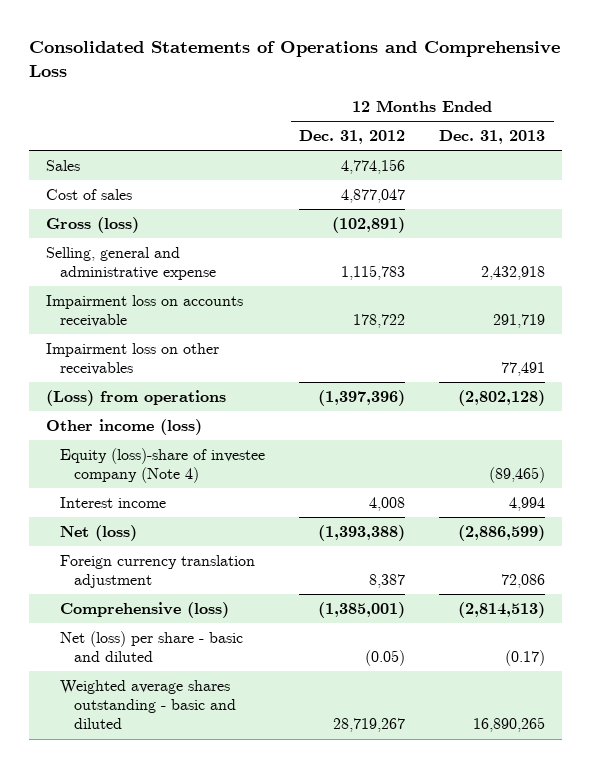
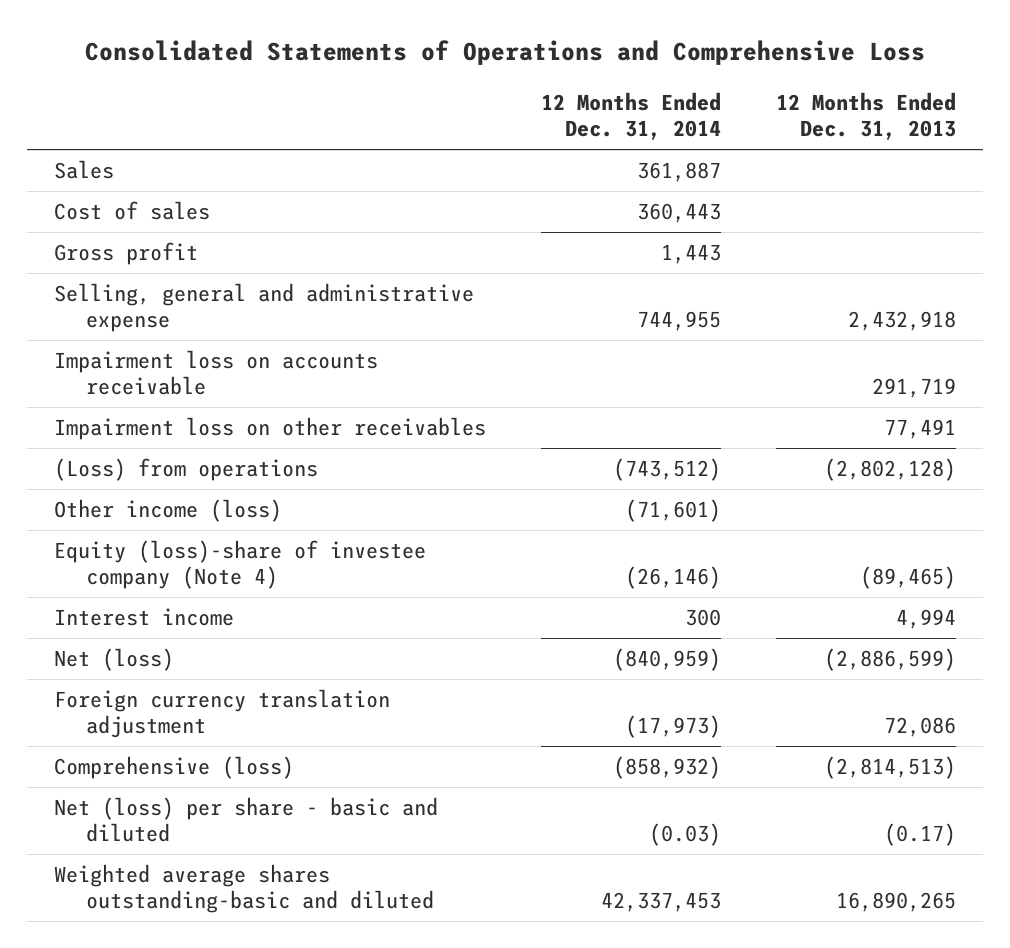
- | 12 Months Ended Dec. 31, 2012 | 12 Months Ended Dec. 31, 2013
+ | 12 Months Ended Dec. 31, 2014 | 12 Months Ended Dec. 31, 2013
- Gross (loss) | (102,891) |
+ Gross profit | 1,443 |
- Weighted average shares outstanding - basic and diluted | 28,719,267 | 16,890,265
+ Weighted average shares outstanding-basic and diluted | 42,337,453 | 16,890,265

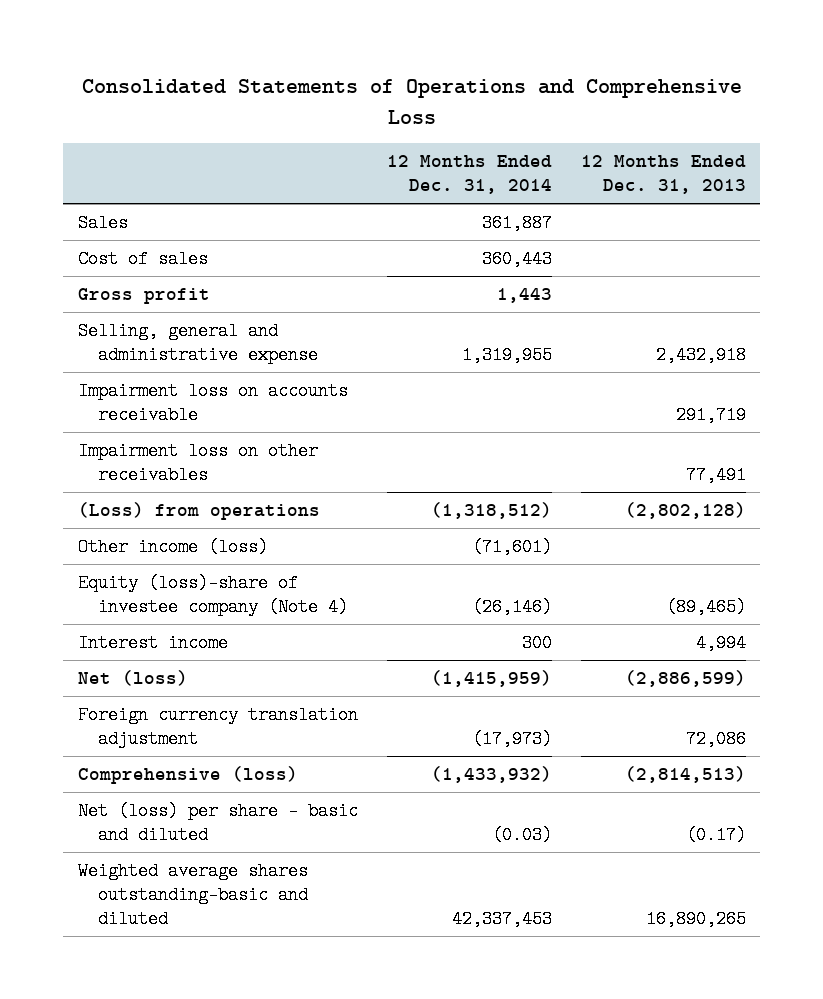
- Selling, general and administrative expense | 744,955 | 2,432,918
+ Selling, general and administrative expense | 1,319,955 | 2,432,918
- (Loss) from operations | (743,512) | (2,802,128)
+ (Loss) from operations | (1,318,512) | (2,802,128)
- Net (loss) | (840,959) | (2,886,599)
+ Net (loss) | (1,415,959) | (2,886,599)
- Comprehensive (loss) | (858,932) | (2,814,513)
+ Comprehensive (loss) | (1,433,932) | (2,814,513)

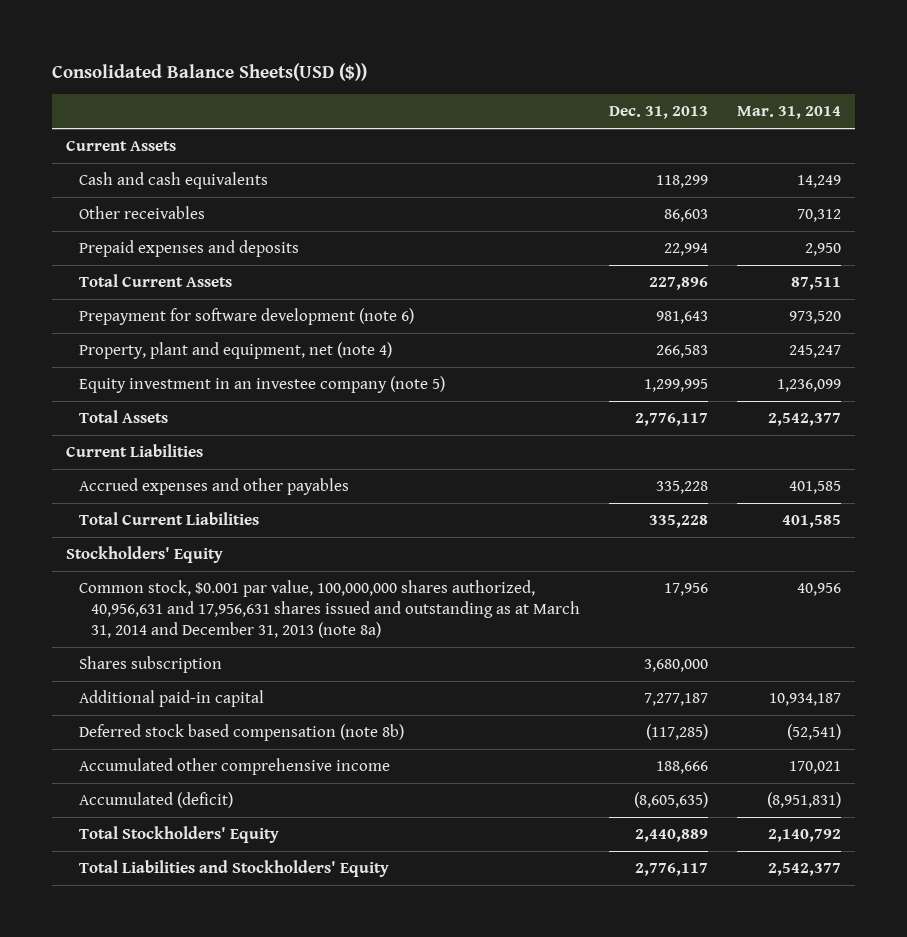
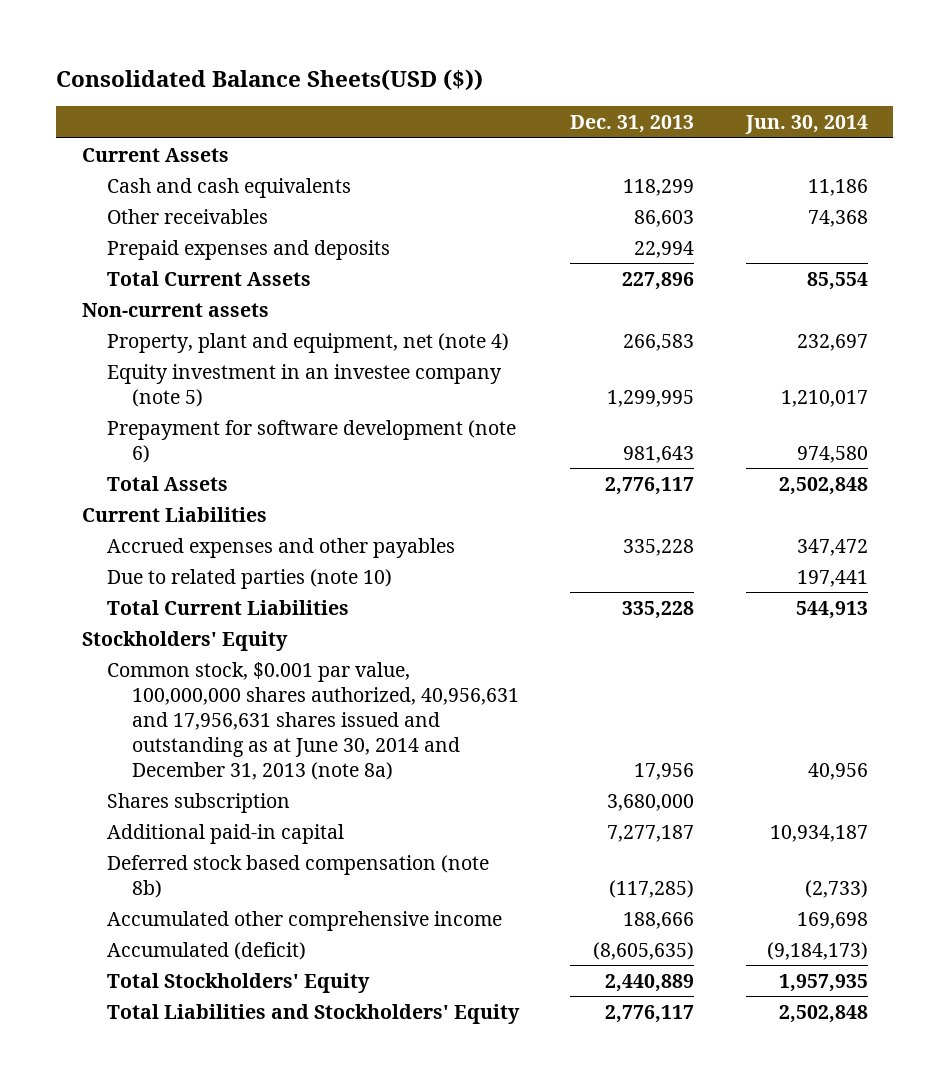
- | Dec. 31, 2013 | Mar. 31, 2014
+ | Dec. 31, 2013 | Jun. 30, 2014
+ Non-current assets
moved down: Prepayment for software development (note 6) | 981,643 | 974,580
+ Due to related parties (note 10) | | 197,441
- Common stock, $0.001 par value, 100,000,000 shares authorized, 40,956,631 and 17,956,631 shares issued and outstanding as at March 31, 2014 and December 31, 2013 (note 8a) | 17,956 | 40,956
+ Common stock, $0.001 par value, 100,000,000 shares authorized, 40,956,631 and 17,956,631 shares issued and outstanding as at June 30, 2014 and December 31, 2013 (note 8a) | 17,956 | 40,956

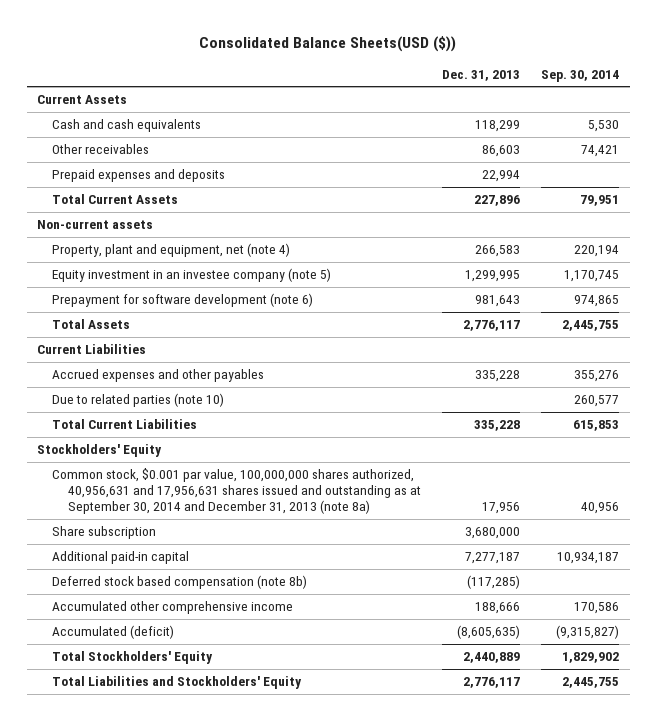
- | Dec. 31, 2013 | Jun. 30, 2014
+ | Dec. 31, 2013 | Sep. 30, 2014
- Common stock, $0.001 par value, 100,000,000 shares authorized, 40,956,631 and 17,956,631 shares issued and outstanding as at June 30, 2014 and December 31, 2013 (note 8a) | 17,956 | 40,956
- Shares subscription | 3,680,000 |
+ Common stock, $0.001 par value, 100,000,000 shares authorized, 40,956,631 and 17,956,631 shares issued and outstanding as at September 30, 2014 and December 31, 2013 (note 8a) | 17,956 | 40,956
+ Share subscription | 3,680,000 |

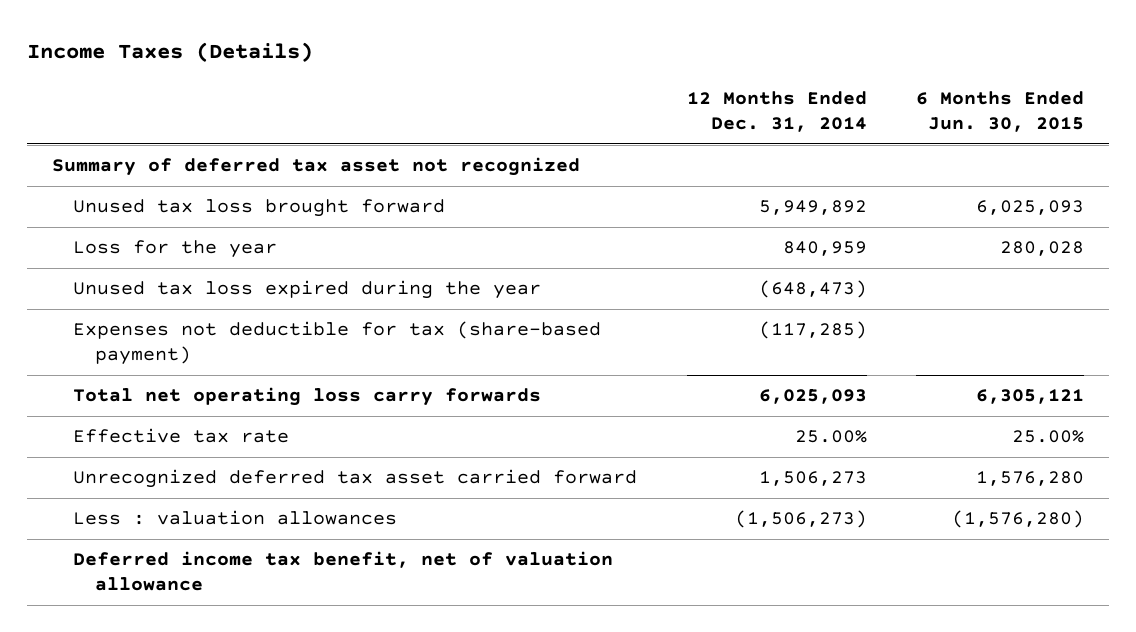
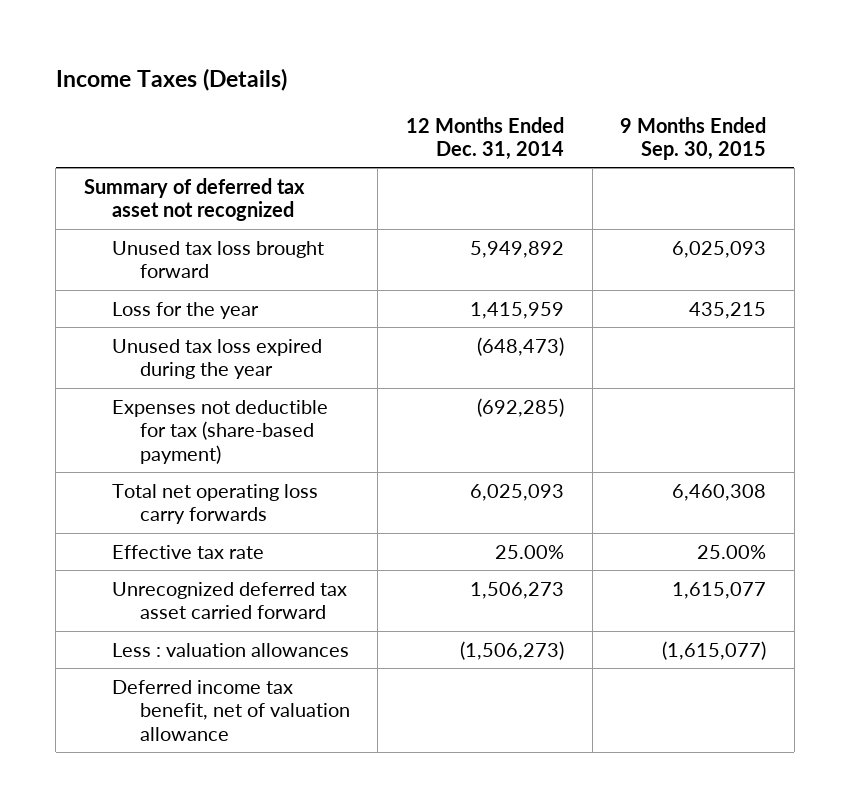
- | 12 Months Ended Dec. 31, 2014 | 6 Months Ended Jun. 30, 2015
+ | 12 Months Ended Dec. 31, 2014 | 9 Months Ended Sep. 30, 2015
- Loss for the year | 840,959 | 280,028
+ Loss for the year | 1,415,959 | 435,215
- Expenses not deductible for tax (share-based payment) | (117,285) |
+ Expenses not deductible for tax (share-based payment) | (692,285) |

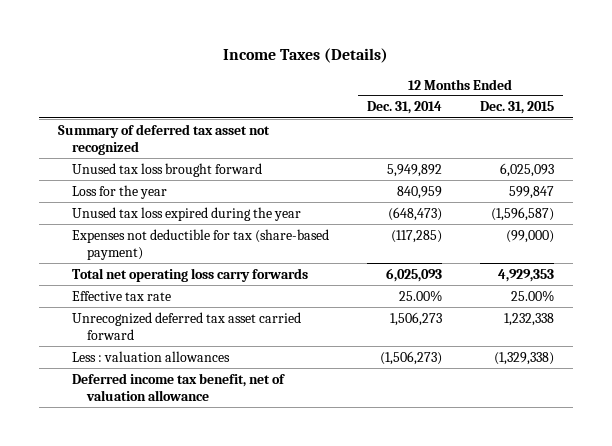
- | 12 Months Ended Dec. 31, 2014 | 9 Months Ended Sep. 30, 2015
+ | 12 Months Ended Dec. 31, 2014 | 12 Months Ended Dec. 31, 2015
- Loss for the year | 1,415,959 | 435,215
+ Loss for the year | 840,959 | 599,847
- Expenses not deductible for tax (share-based payment) | (692,285) |
+ Expenses not deductible for tax (share-based payment) | (117,285) | (99,000)

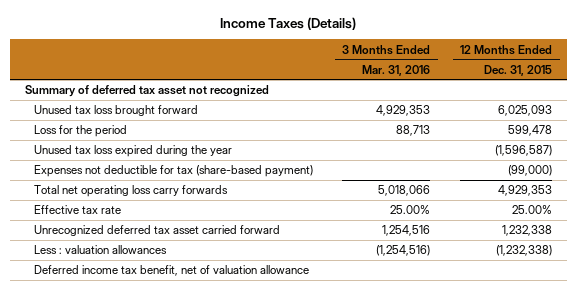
- | 12 Months Ended Dec. 31, 2014 | 12 Months Ended Dec. 31, 2015
+ | 3 Months Ended Mar. 31, 2016 | 12 Months Ended Dec. 31, 2015
- Loss for the year | 840,959 | 599,847
+ Loss for the period | 88,713 | 599,478
- Less : valuation allowances | (1,506,273) | (1,329,338)
+ Less : valuation allowances | (1,254,516) | (1,232,338)

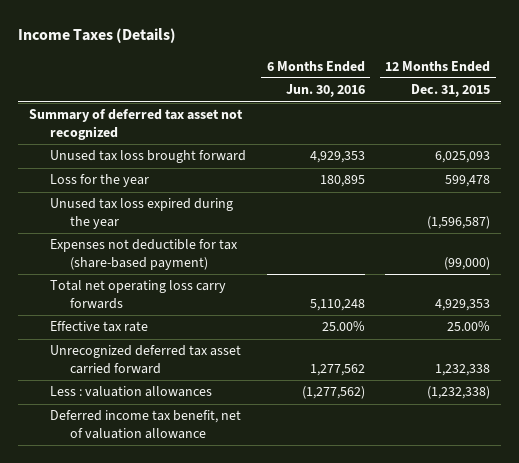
- | 3 Months Ended Mar. 31, 2016 | 12 Months Ended Dec. 31, 2015
+ | 6 Months Ended Jun. 30, 2016 | 12 Months Ended Dec. 31, 2015
- Loss for the period | 88,713 | 599,478
+ Loss for the year | 180,895 | 599,478

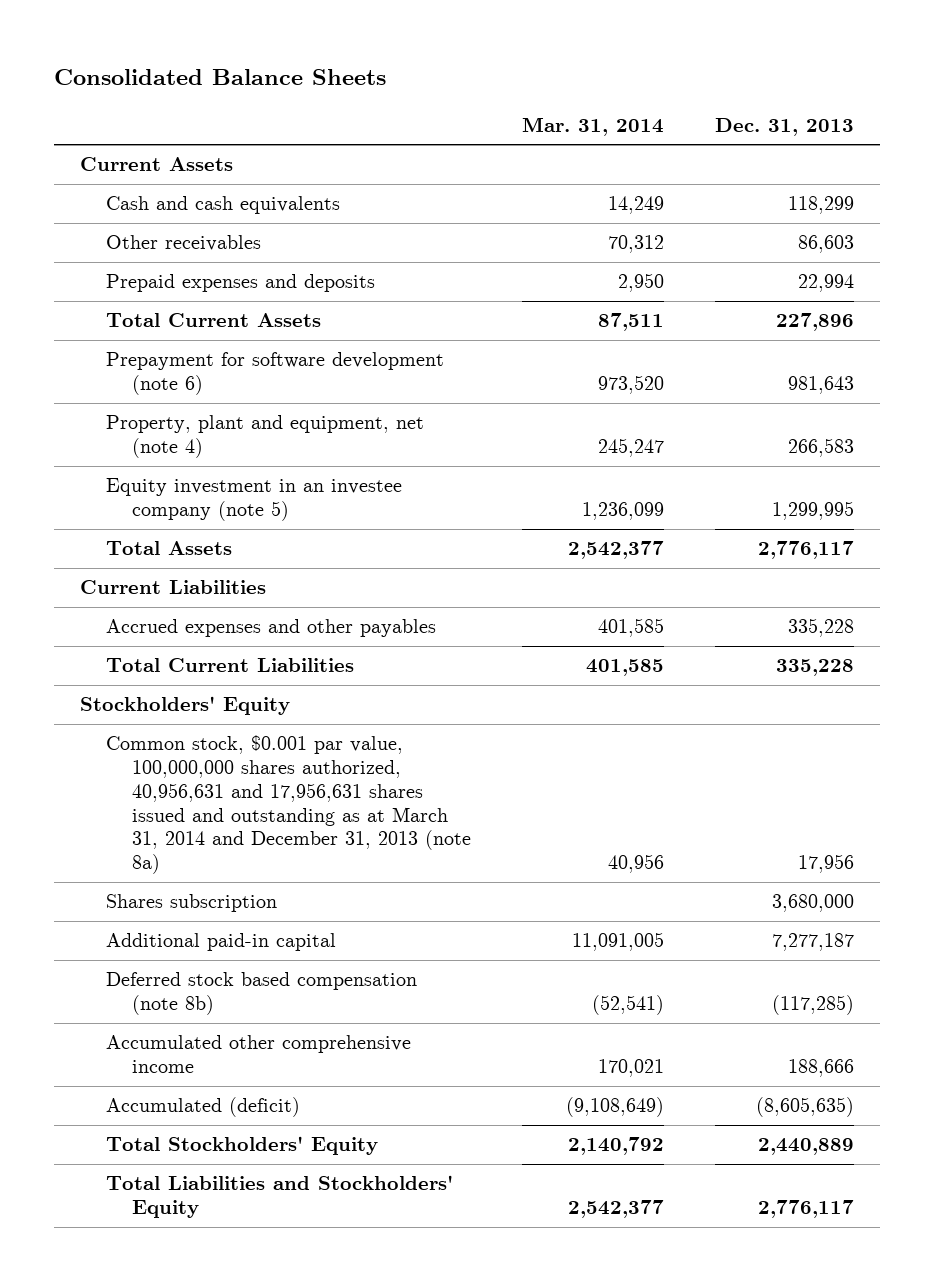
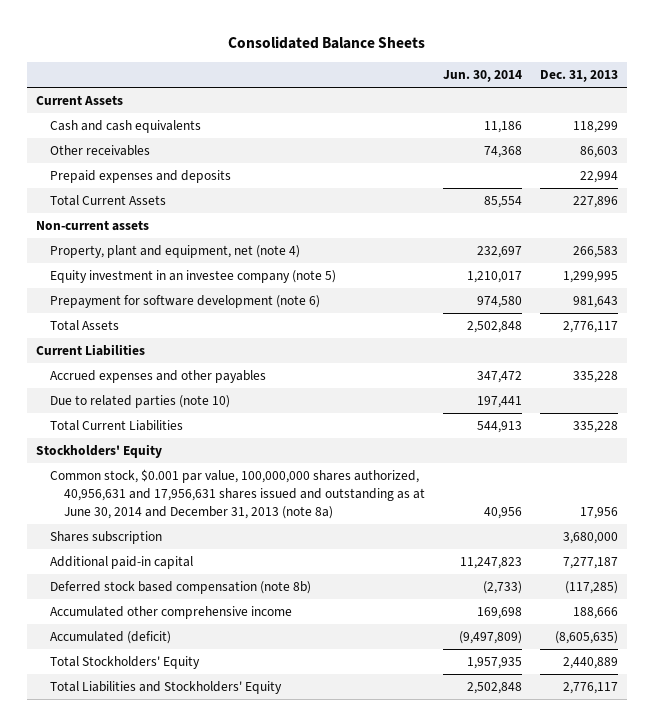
- | Mar. 31, 2014 | Dec. 31, 2013
+ | Jun. 30, 2014 | Dec. 31, 2013
+ Non-current assets
moved down: Prepayment for software development (note 6) | 974,580 | 981,643
+ Due to related parties (note 10) | 197,441 |
- Common stock, $0.001 par value, 100,000,000 shares authorized, 40,956,631 and 17,956,631 shares issued and outstanding as at March 31, 2014 and December 31, 2013 (note 8a) | 40,956 | 17,956
+ Common stock, $0.001 par value, 100,000,000 shares authorized, 40,956,631 and 17,956,631 shares issued and outstanding as at June 30, 2014 and December 31, 2013 (note 8a) | 40,956 | 17,956

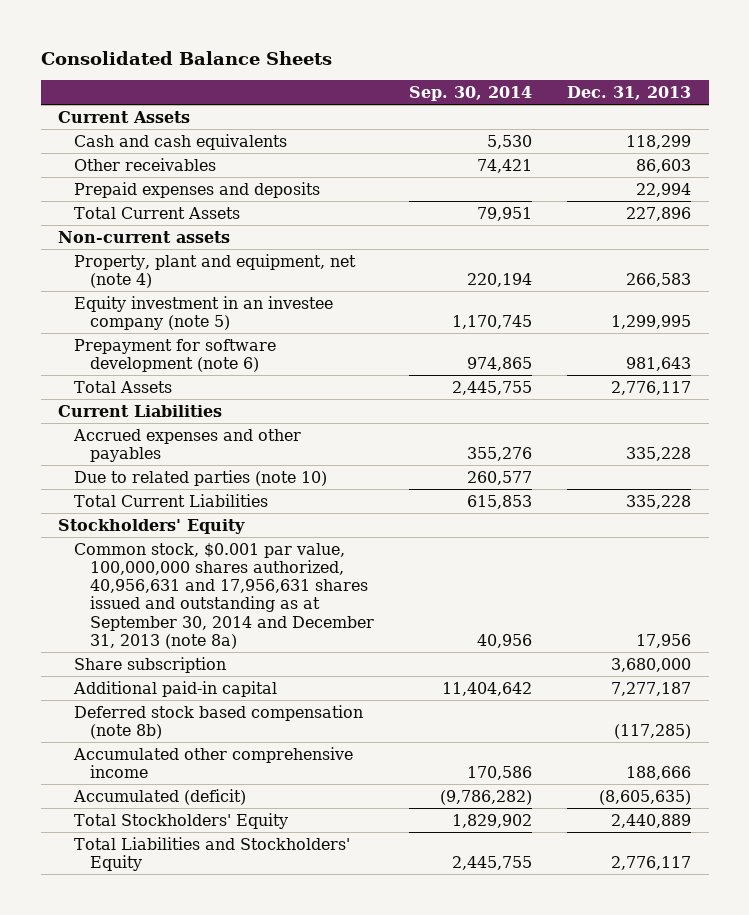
- | Jun. 30, 2014 | Dec. 31, 2013
+ | Sep. 30, 2014 | Dec. 31, 2013
- Common stock, $0.001 par value, 100,000,000 shares authorized, 40,956,631 and 17,956,631 shares issued and outstanding as at June 30, 2014 and December 31, 2013 (note 8a) | 40,956 | 17,956
- Shares subscription | | 3,680,000
+ Common stock, $0.001 par value, 100,000,000 shares authorized, 40,956,631 and 17,956,631 shares issued and outstanding as at September 30, 2014 and December 31, 2013 (note 8a) | 40,956 | 17,956
+ Share subscription | | 3,680,000

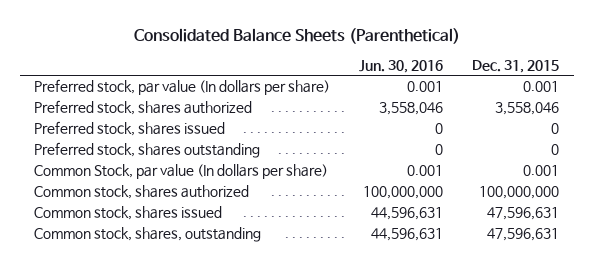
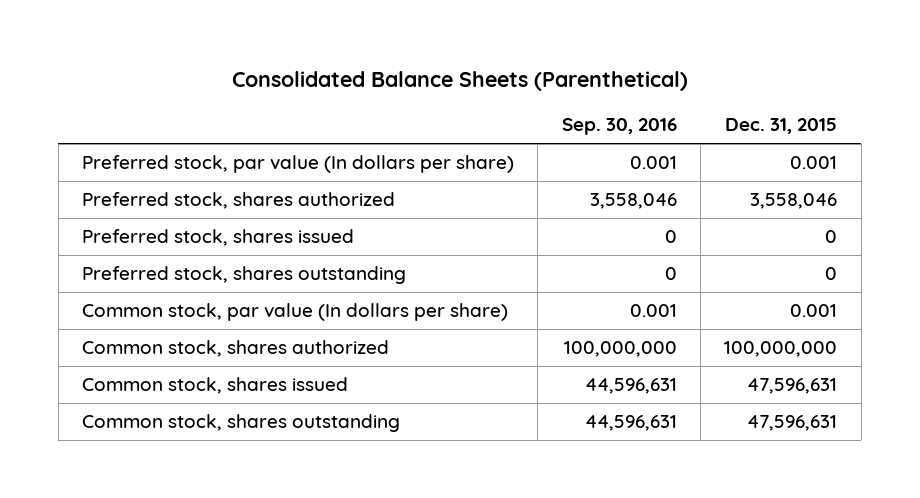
- | Jun. 30, 2016 | Dec. 31, 2015
+ | Sep. 30, 2016 | Dec. 31, 2015
- Common Stock, par value (In dollars per share) | 0.001 | 0.001
+ Common stock, par value (In dollars per share) | 0.001 | 0.001
- Common stock, shares, outstanding | 44,596,631 | 47,596,631
+ Common stock, shares outstanding | 44,596,631 | 47,596,631

